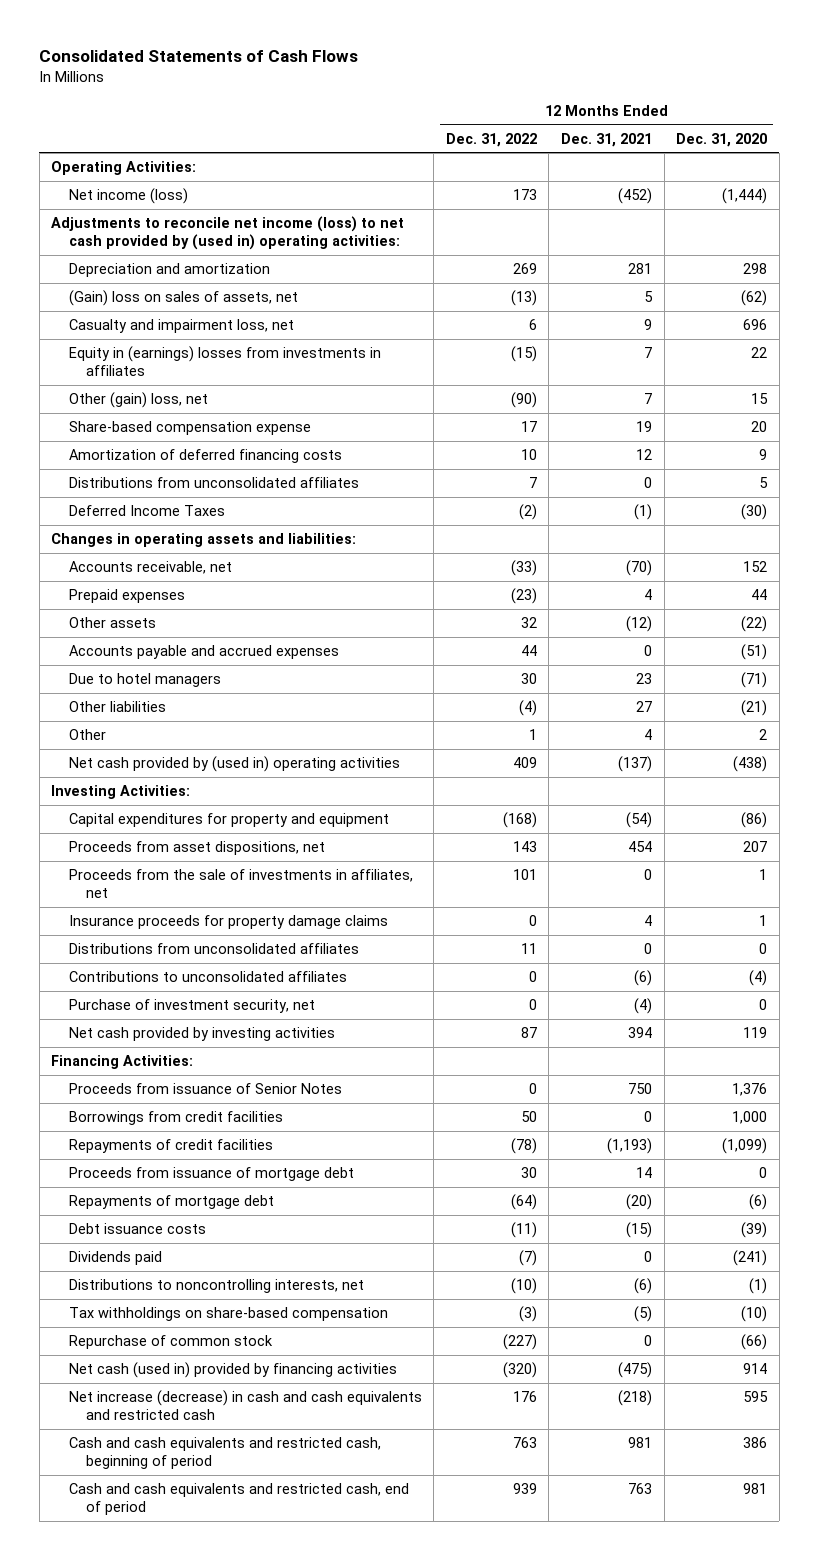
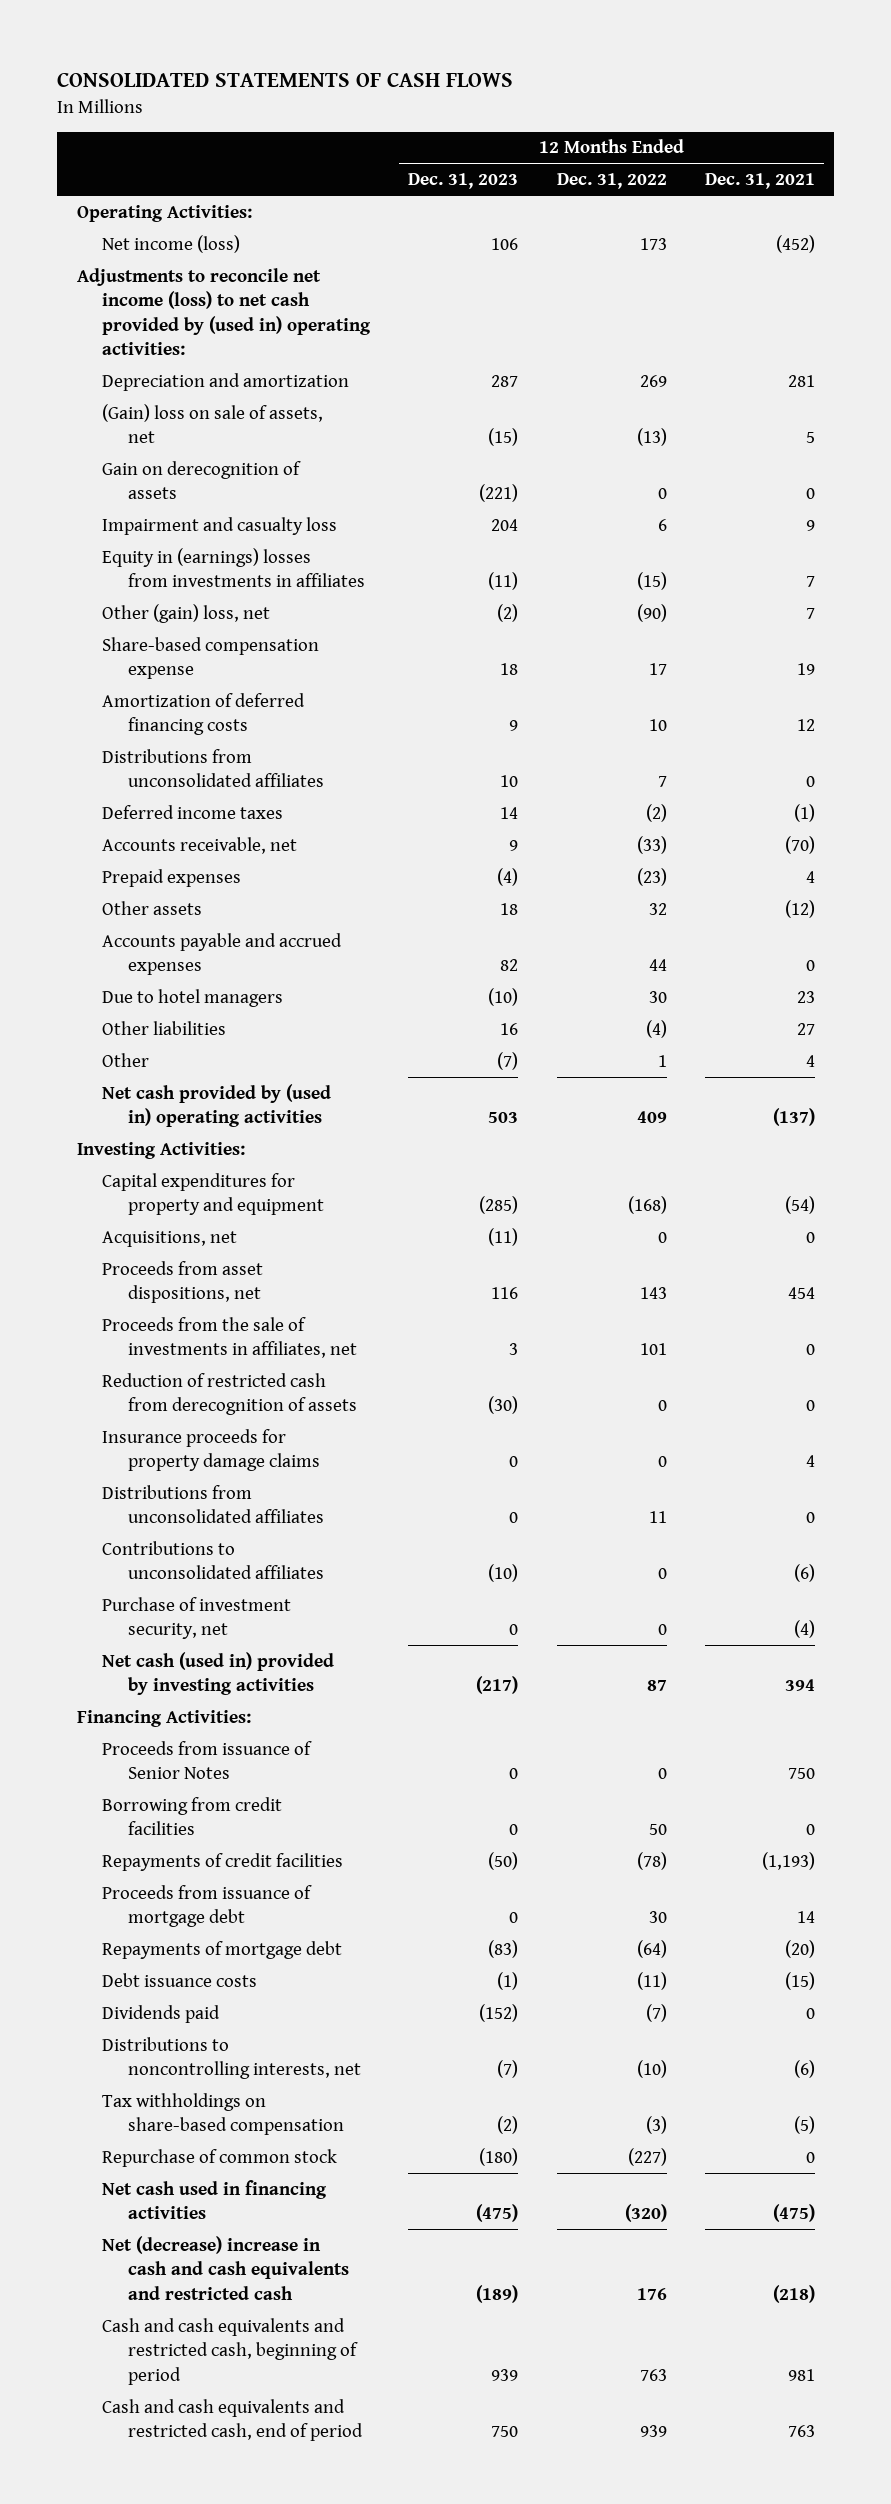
- Consolidated Statements of Cash Flows
+ CONSOLIDATED STATEMENTS OF CASH FLOWS
- | 12 Months Ended Dec. 31, 2022 | 12 Months Ended Dec. 31, 2021 | 12 Months Ended Dec. 31, 2020
+ | 12 Months Ended Dec. 31, 2023 | 12 Months Ended Dec. 31, 2022 | 12 Months Ended Dec. 31, 2021
- (Gain) loss on sales of assets, net | (13) | 5 | (62)
- Casualty and impairment loss, net | 6 | 9 | 696
+ (Gain) loss on sale of assets, net | (15) | (13) | 5
+ Gain on derecognition of assets | (221) | 0 | 0
+ Impairment and casualty loss | 204 | 6 | 9
- Deferred Income Taxes | (2) | (1) | (30)
- Changes in operating assets and liabilities:
+ Deferred income taxes | 14 | (2) | (1)
+ Acquisitions, net | (11) | 0 | 0
+ Reduction of restricted cash from derecognition of assets | (30) | 0 | 0
- Net cash provided by investing activities | 87 | 394 | 119
+ Net cash (used in) provided by investing activities | (217) | 87 | 394
- Borrowings from credit facilities | 50 | 0 | 1,000
+ Borrowing from credit facilities | 0 | 50 | 0
- Net cash (used in) provided by financing activities | (320) | (475) | 914
- Net increase (decrease) in cash and cash equivalents and restricted cash | 176 | (218) | 595
+ Net cash used in financing activities | (475) | (320) | (475)
+ Net (decrease) increase in cash and cash equivalents and restricted cash | (189) | 176 | (218)

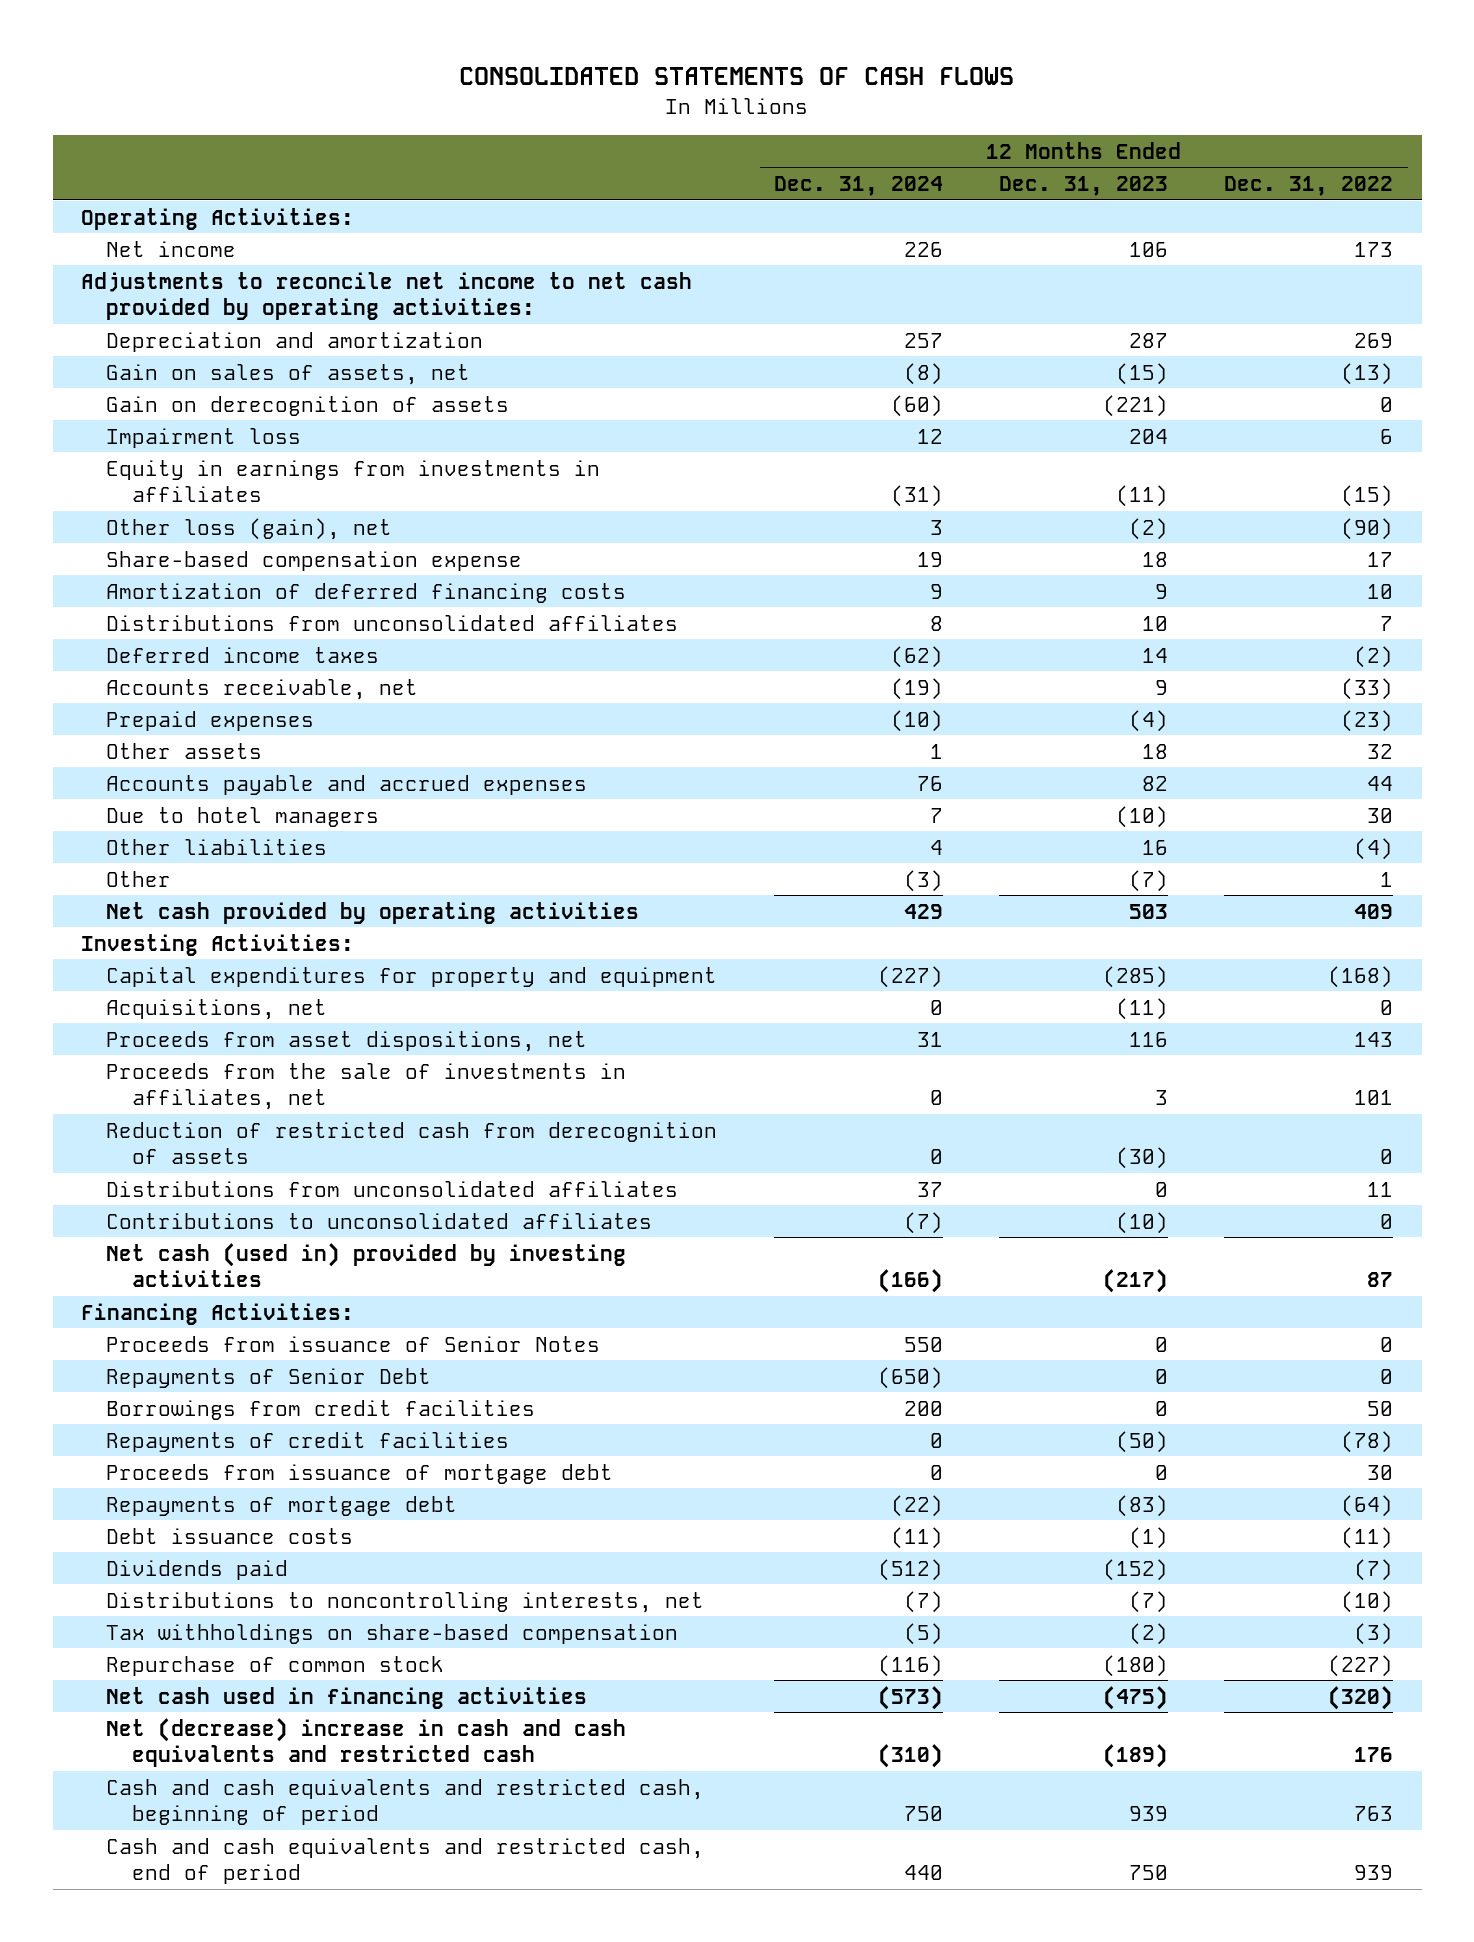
- | 12 Months Ended Dec. 31, 2023 | 12 Months Ended Dec. 31, 2022 | 12 Months Ended Dec. 31, 2021
+ | 12 Months Ended Dec. 31, 2024 | 12 Months Ended Dec. 31, 2023 | 12 Months Ended Dec. 31, 2022
- Net income (loss) | 106 | 173 | (452)
- Adjustments to reconcile net income (loss) to net cash provided by (used in) operating activities:
+ Net income | 226 | 106 | 173
+ Adjustments to reconcile net income to net cash provided by operating activities:
- (Gain) loss on sale of assets, net | (15) | (13) | 5
+ Gain on sales of assets, net | (8) | (15) | (13)
- Impairment and casualty loss | 204 | 6 | 9
- Equity in (earnings) losses from investments in affiliates | (11) | (15) | 7
- Other (gain) loss, net | (2) | (90) | 7
+ Impairment loss | 12 | 204 | 6
+ Equity in earnings from investments in affiliates | (31) | (11) | (15)
+ Other loss (gain), net | 3 | (2) | (90)
- Net cash provided by (used in) operating activities | 503 | 409 | (137)
+ Net cash provided by operating activities | 429 | 503 | 409
- Insurance proceeds for property damage claims | 0 | 0 | 4
- Purchase of investment security, net | 0 | 0 | (4)
- Borrowing from credit facilities | 0 | 50 | 0
+ Repayments of Senior Debt | (650) | 0 | 0
+ Borrowings from credit facilities | 200 | 0 | 50

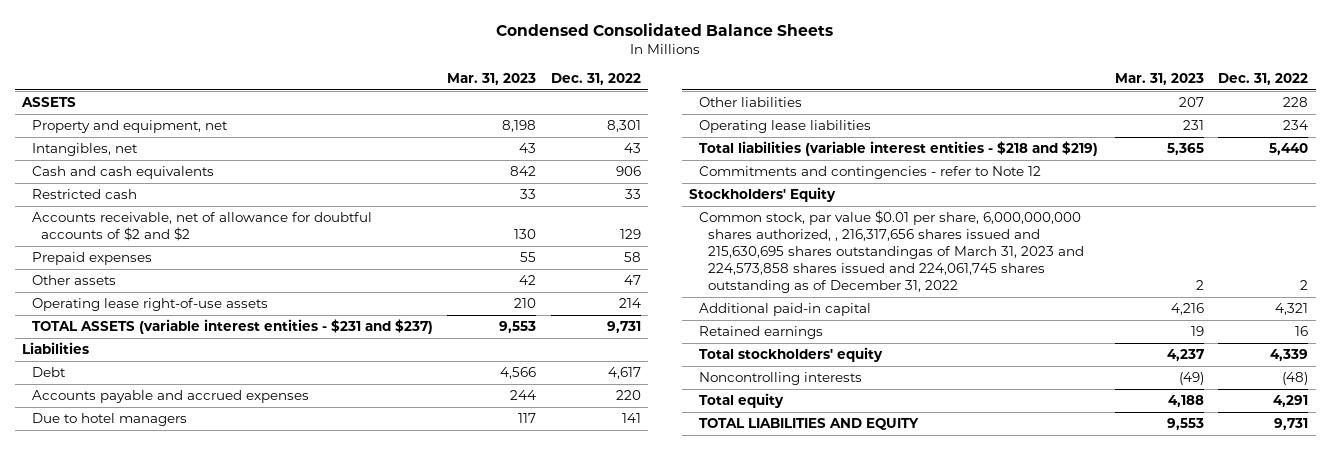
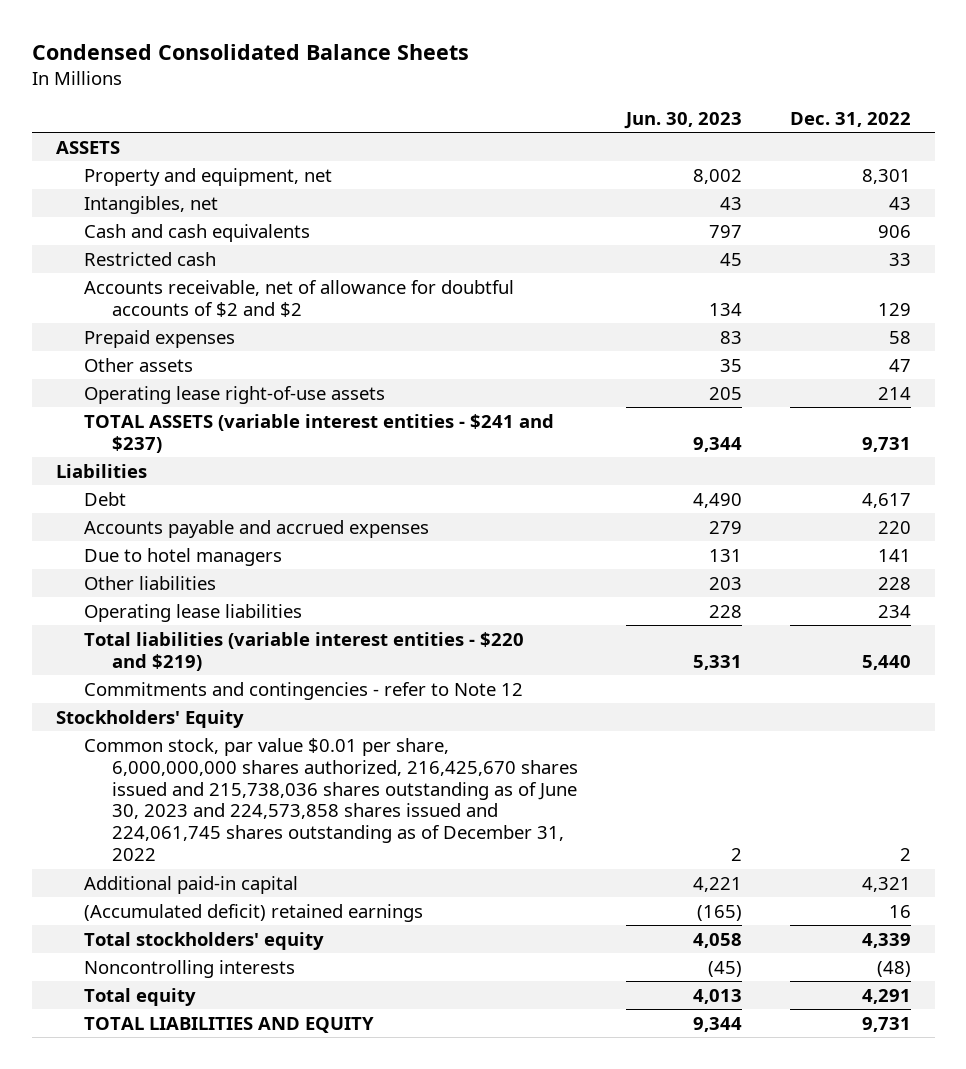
- | Mar. 31, 2023 | Dec. 31, 2022
+ | Jun. 30, 2023 | Dec. 31, 2022
- TOTAL ASSETS (variable interest entities - $231 and $237) | 9,553 | 9,731
+ TOTAL ASSETS (variable interest entities - $241 and $237) | 9,344 | 9,731
- Total liabilities (variable interest entities - $218 and $219) | 5,365 | 5,440
+ Total liabilities (variable interest entities - $220 and $219) | 5,331 | 5,440
- Common stock, par value $0.01 per share, 6,000,000,000 shares authorized, , 216,317,656 shares issued and 215,630,695 shares outstandingas of March 31, 2023 and 224,573,858 shares issued and 224,061,745 shares outstanding as of December 31, 2022 | 2 | 2
+ Common stock, par value $0.01 per share, 6,000,000,000 shares authorized, 216,425,670 shares issued and 215,738,036 shares outstanding as of June 30, 2023 and 224,573,858 shares issued and 224,061,745 shares outstanding as of December 31, 2022 | 2 | 2
- Retained earnings | 19 | 16
+ (Accumulated deficit) retained earnings | (165) | 16

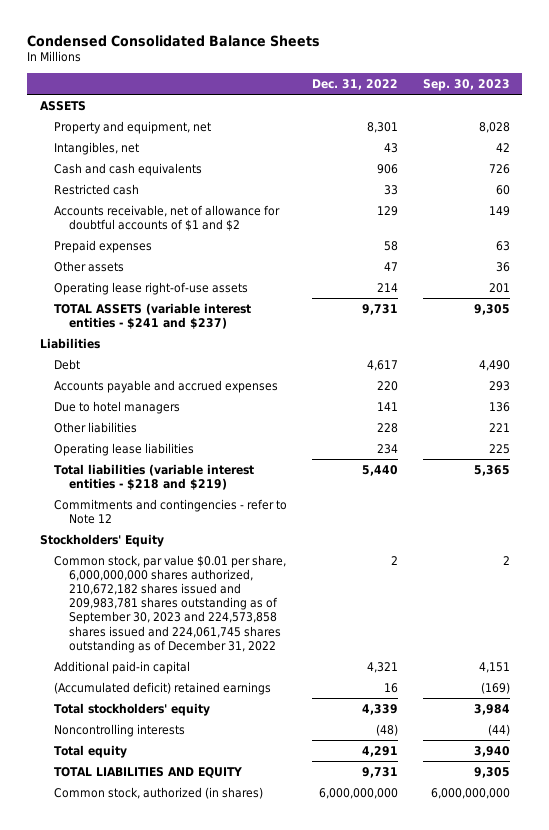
- | Jun. 30, 2023 | Dec. 31, 2022
+ | Dec. 31, 2022 | Sep. 30, 2023
- Accounts receivable, net of allowance for doubtful accounts of $2 and $2 | 134 | 129
+ Accounts receivable, net of allowance for doubtful accounts of $1 and $2 | 129 | 149
- Total liabilities (variable interest entities - $220 and $219) | 5,331 | 5,440
+ Total liabilities (variable interest entities - $218 and $219) | 5,440 | 5,365
- Common stock, par value $0.01 per share, 6,000,000,000 shares authorized, 216,425,670 shares issued and 215,738,036 shares outstanding as of June 30, 2023 and 224,573,858 shares issued and 224,061,745 shares outstanding as of December 31, 2022 | 2 | 2
+ Common stock, par value $0.01 per share, 6,000,000,000 shares authorized, 210,672,182 shares issued and 209,983,781 shares outstanding as of September 30, 2023 and 224,573,858 shares issued and 224,061,745 shares outstanding as of December 31, 2022 | 2 | 2
+ Common stock, authorized (in shares) | 6,000,000,000 | 6,000,000,000

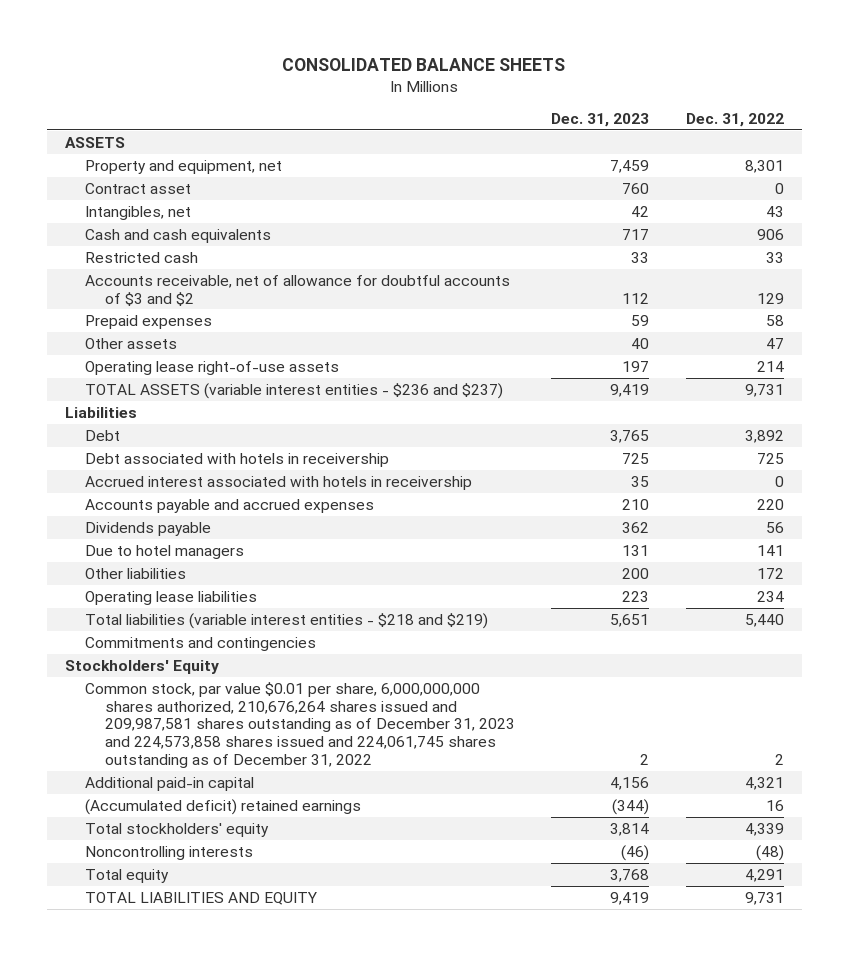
- Condensed Consolidated Balance Sheets
+ CONSOLIDATED BALANCE SHEETS
- | Dec. 31, 2022 | Sep. 30, 2023
+ | Dec. 31, 2023 | Dec. 31, 2022
+ Contract asset | 760 | 0
- Accounts receivable, net of allowance for doubtful accounts of $1 and $2 | 129 | 149
+ Accounts receivable, net of allowance for doubtful accounts of $3 and $2 | 112 | 129
- TOTAL ASSETS (variable interest entities - $241 and $237) | 9,731 | 9,305
+ TOTAL ASSETS (variable interest entities - $236 and $237) | 9,419 | 9,731
- Debt | 4,617 | 4,490
+ Debt | 3,765 | 3,892
+ Debt associated with hotels in receivership | 725 | 725
+ Accrued interest associated with hotels in receivership | 35 | 0
+ Dividends payable | 362 | 56
- Other liabilities | 228 | 221
+ Other liabilities | 200 | 172
- Commitments and contingencies - refer to Note 12
+ Commitments and contingencies
- Common stock, par value $0.01 per share, 6,000,000,000 shares authorized, 210,672,182 shares issued and 209,983,781 shares outstanding as of September 30, 2023 and 224,573,858 shares issued and 224,061,745 shares outstanding as of December 31, 2022 | 2 | 2
+ Common stock, par value $0.01 per share, 6,000,000,000 shares authorized, 210,676,264 shares issued and 209,987,581 shares outstanding as of December 31, 2023 and 224,573,858 shares issued and 224,061,745 shares outstanding as of December 31, 2022 | 2 | 2
- Common stock, authorized (in shares) | 6,000,000,000 | 6,000,000,000

